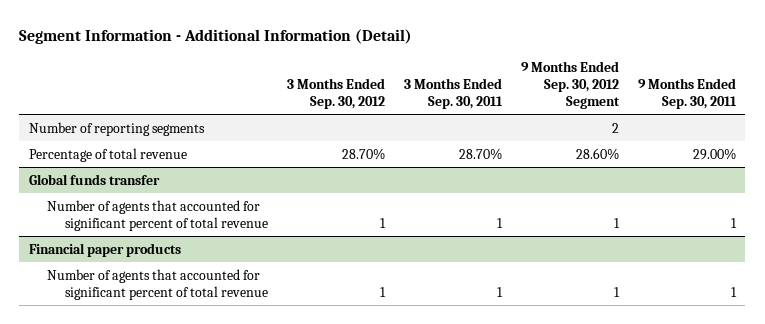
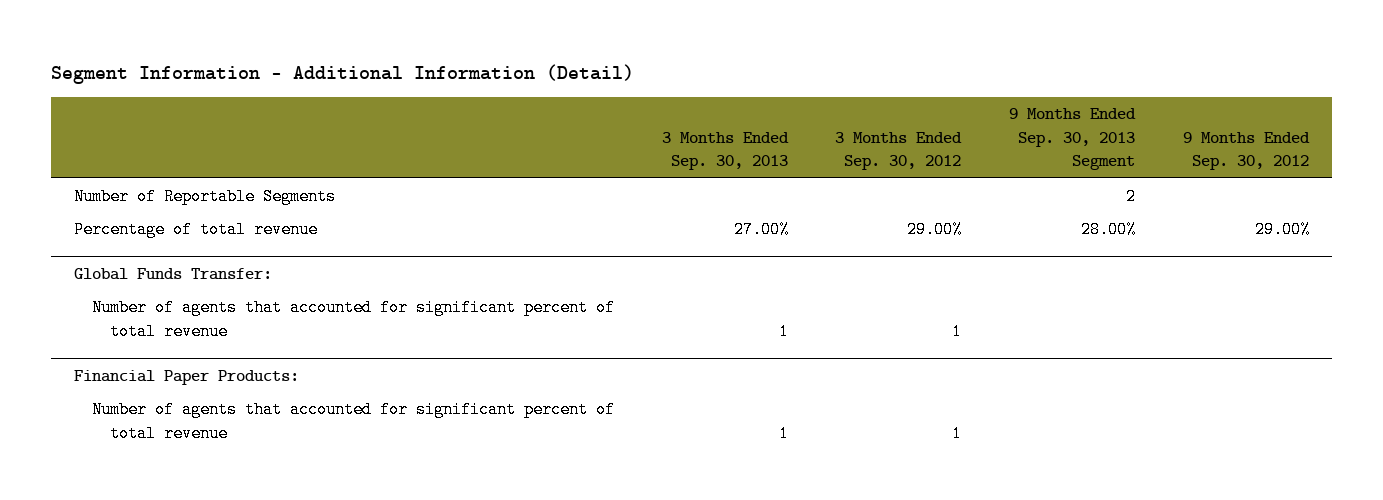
- | 3 Months Ended Sep. 30, 2012 | 3 Months Ended Sep. 30, 2011 | 9 Months Ended Sep. 30, 2012 Segment | 9 Months Ended Sep. 30, 2011
+ | 3 Months Ended Sep. 30, 2013 | 3 Months Ended Sep. 30, 2012 | 9 Months Ended Sep. 30, 2013 Segment | 9 Months Ended Sep. 30, 2012
- Number of reporting segments | | | 2 |
- Percentage of total revenue | 28.70% | 28.70% | 28.60% | 29.00%
- Global funds transfer
+ Number of Reportable Segments | | | 2 |
+ Percentage of total revenue | 27.00% | 29.00% | 28.00% | 29.00%
+ Global Funds Transfer:
- Financial paper products
+ Financial Paper Products:

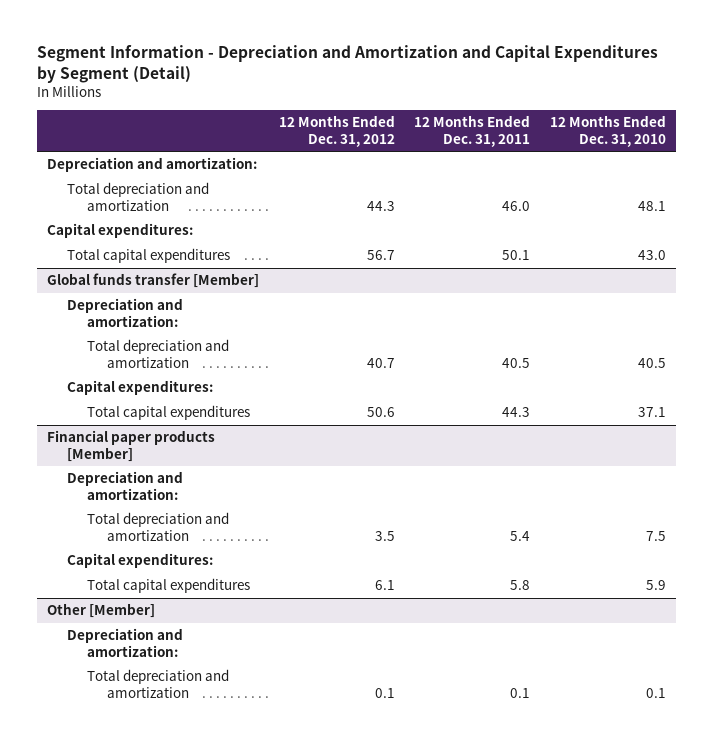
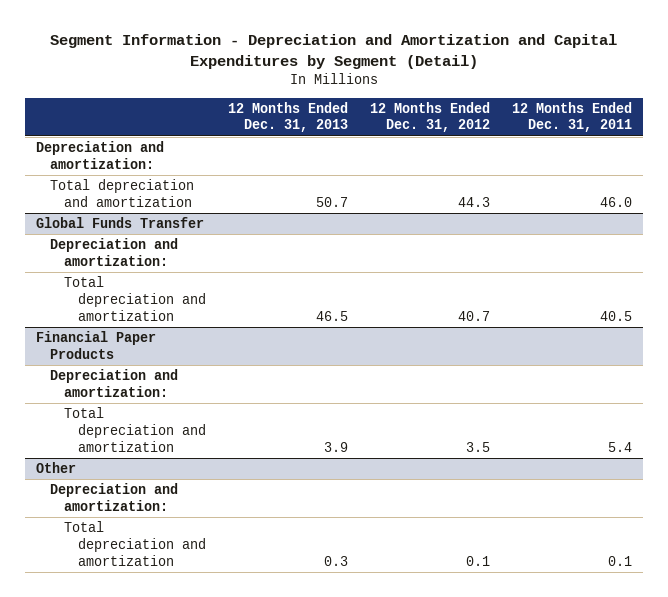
- | 12 Months Ended Dec. 31, 2012 | 12 Months Ended Dec. 31, 2011 | 12 Months Ended Dec. 31, 2010
+ | 12 Months Ended Dec. 31, 2013 | 12 Months Ended Dec. 31, 2012 | 12 Months Ended Dec. 31, 2011
- Capital expenditures:
- Total capital expenditures | 56.7 | 50.1 | 43.0
- Global funds transfer [Member]
+ Global Funds Transfer
- Capital expenditures:
- Total capital expenditures | 50.6 | 44.3 | 37.1
- Financial paper products [Member]
+ Financial Paper Products
- Capital expenditures:
- Total capital expenditures | 6.1 | 5.8 | 5.9
- Other [Member]
+ Other

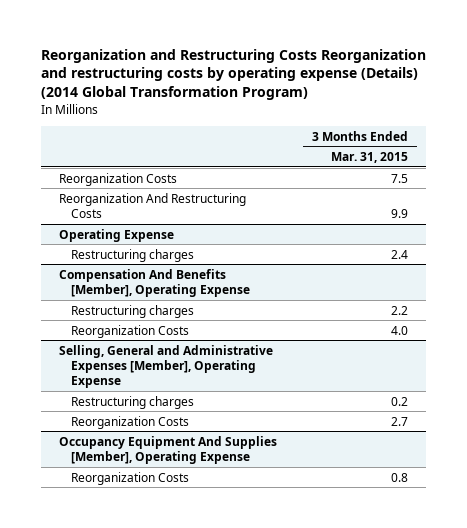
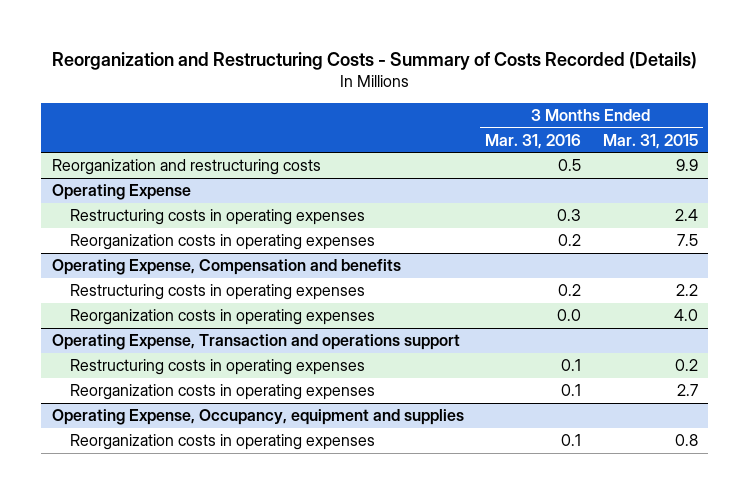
- Reorganization and Restructuring Costs Reorganization and restructuring costs by operating expense (Details) (2014 Global Transformation Program)
+ Reorganization and Restructuring Costs - Summary of Costs Recorded (Details)
- | 3 Months Ended Mar. 31, 2015
+ | 3 Months Ended Mar. 31, 2016 | 3 Months Ended Mar. 31, 2015
- Reorganization Costs | 7.5
- Reorganization And Restructuring Costs | 9.9
+ Reorganization and restructuring costs | 0.5 | 9.9
@ Operating Expense
- Restructuring charges | 2.4
- Compensation And Benefits [Member], Operating Expense
- Restructuring charges | 2.2
- Reorganization Costs | 4.0
- Selling, General and Administrative Expenses [Member], Operating Expense
- Restructuring charges | 0.2
- Reorganization Costs | 2.7
- Occupancy Equipment And Supplies [Member], Operating Expense
- Reorganization Costs | 0.8
@ Operating Expense
+ Restructuring costs in operating expenses | 0.3 | 2.4
+ Reorganization costs in operating expenses | 0.2 | 7.5
+ Operating Expense, Compensation and benefits
+ Restructuring costs in operating expenses | 0.2 | 2.2
+ Reorganization costs in operating expenses | 0.0 | 4.0
+ Operating Expense, Transaction and operations support
+ Restructuring costs in operating expenses | 0.1 | 0.2
+ Reorganization costs in operating expenses | 0.1 | 2.7
+ Operating Expense, Occupancy, equipment and supplies
+ Reorganization costs in operating expenses | 0.1 | 0.8

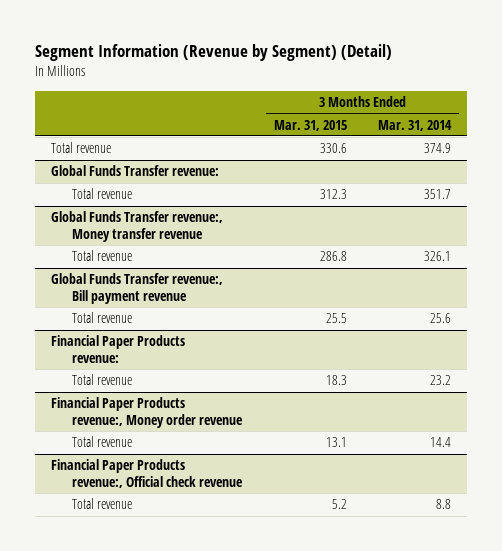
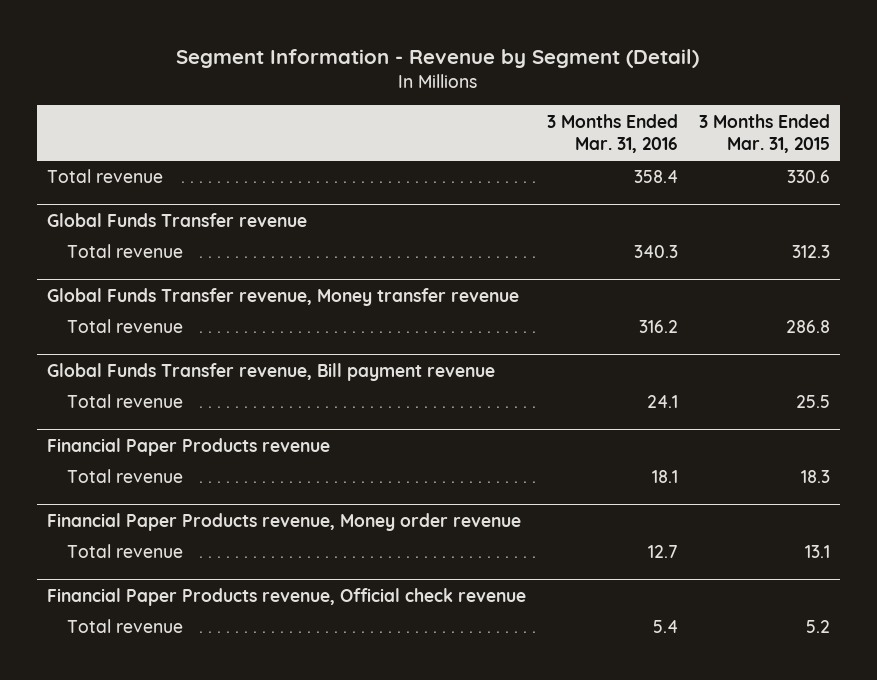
- Segment Information (Revenue by Segment) (Detail)
+ Segment Information - Revenue by Segment (Detail)
- | 3 Months Ended Mar. 31, 2015 | 3 Months Ended Mar. 31, 2014
+ | 3 Months Ended Mar. 31, 2016 | 3 Months Ended Mar. 31, 2015
- Global Funds Transfer revenue:
+ Global Funds Transfer revenue
- Global Funds Transfer revenue:, Money transfer revenue
+ Global Funds Transfer revenue, Money transfer revenue
- Global Funds Transfer revenue:, Bill payment revenue
+ Global Funds Transfer revenue, Bill payment revenue
- Financial Paper Products revenue:
+ Financial Paper Products revenue
- Financial Paper Products revenue:, Money order revenue
+ Financial Paper Products revenue, Money order revenue
- Financial Paper Products revenue:, Official check revenue
+ Financial Paper Products revenue, Official check revenue

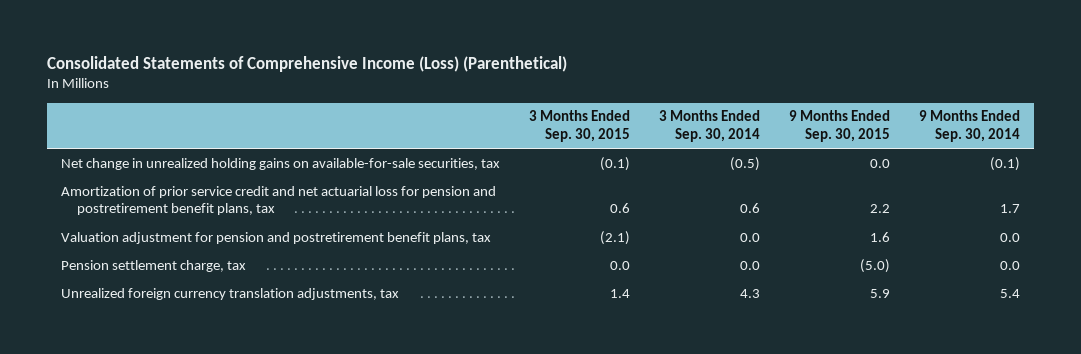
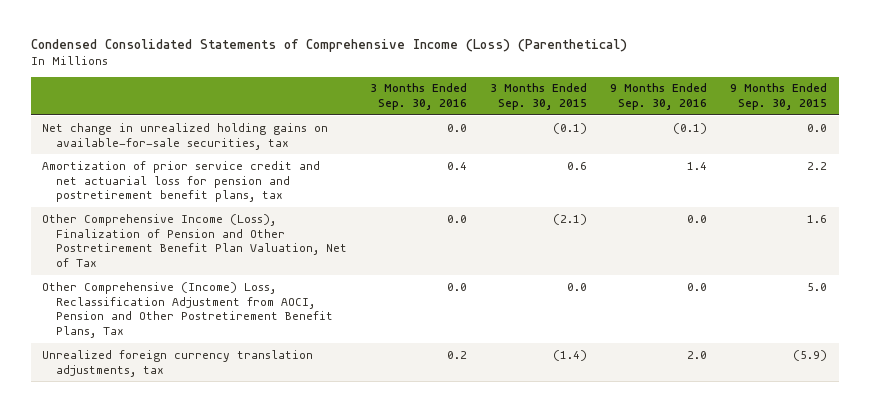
- Consolidated Statements of Comprehensive Income (Loss) (Parenthetical)
+ Condensed Consolidated Statements of Comprehensive Income (Loss) (Parenthetical)
- | 3 Months Ended Sep. 30, 2015 | 3 Months Ended Sep. 30, 2014 | 9 Months Ended Sep. 30, 2015 | 9 Months Ended Sep. 30, 2014
+ | 3 Months Ended Sep. 30, 2016 | 3 Months Ended Sep. 30, 2015 | 9 Months Ended Sep. 30, 2016 | 9 Months Ended Sep. 30, 2015
- Valuation adjustment for pension and postretirement benefit plans, tax | (2.1) | 0.0 | 1.6 | 0.0
- Pension settlement charge, tax | 0.0 | 0.0 | (5.0) | 0.0
- Unrealized foreign currency translation adjustments, tax | 1.4 | 4.3 | 5.9 | 5.4
+ Other Comprehensive Income (Loss), Finalization of Pension and Other Postretirement Benefit Plan Valuation, Net of Tax | 0.0 | (2.1) | 0.0 | 1.6
+ Other Comprehensive (Income) Loss, Reclassification Adjustment from AOCI, Pension and Other Postretirement Benefit Plans, Tax | 0.0 | 0.0 | 0.0 | 5.0
+ Unrealized foreign currency translation adjustments, tax | 0.2 | (1.4) | 2.0 | (5.9)

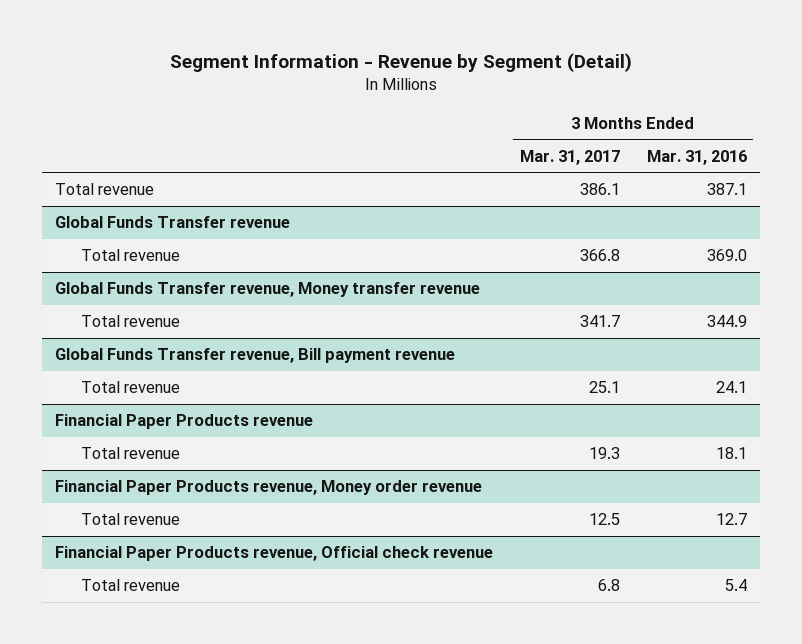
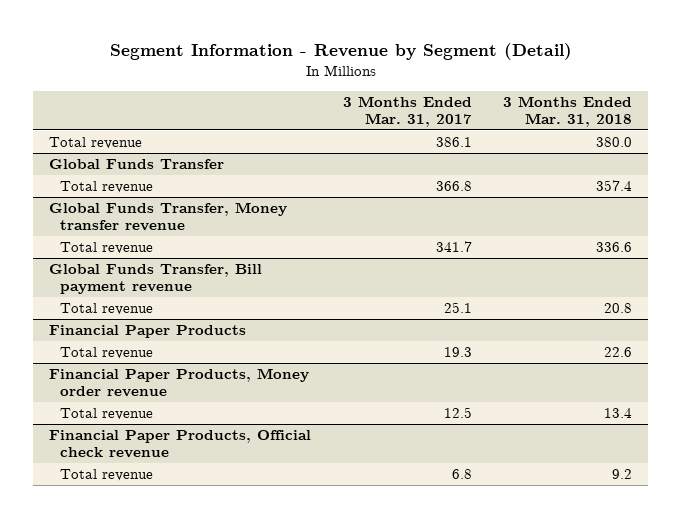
- | 3 Months Ended Mar. 31, 2017 | 3 Months Ended Mar. 31, 2016
+ | 3 Months Ended Mar. 31, 2017 | 3 Months Ended Mar. 31, 2018
- Global Funds Transfer revenue
+ Global Funds Transfer
- Global Funds Transfer revenue, Money transfer revenue
+ Global Funds Transfer, Money transfer revenue
- Global Funds Transfer revenue, Bill payment revenue
+ Global Funds Transfer, Bill payment revenue
- Financial Paper Products revenue
+ Financial Paper Products
- Financial Paper Products revenue, Money order revenue
+ Financial Paper Products, Money order revenue
- Financial Paper Products revenue, Official check revenue
+ Financial Paper Products, Official check revenue

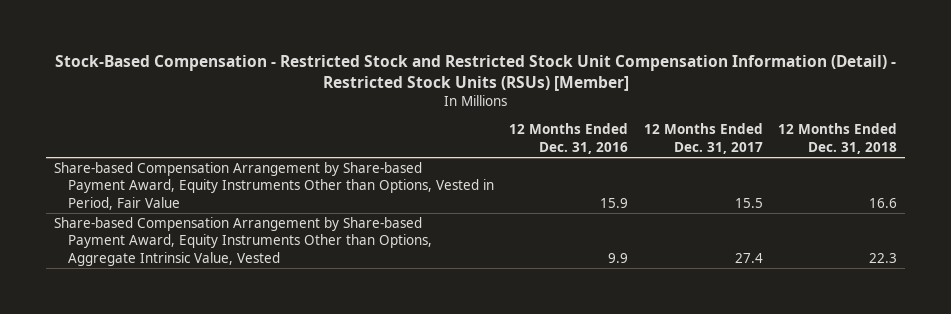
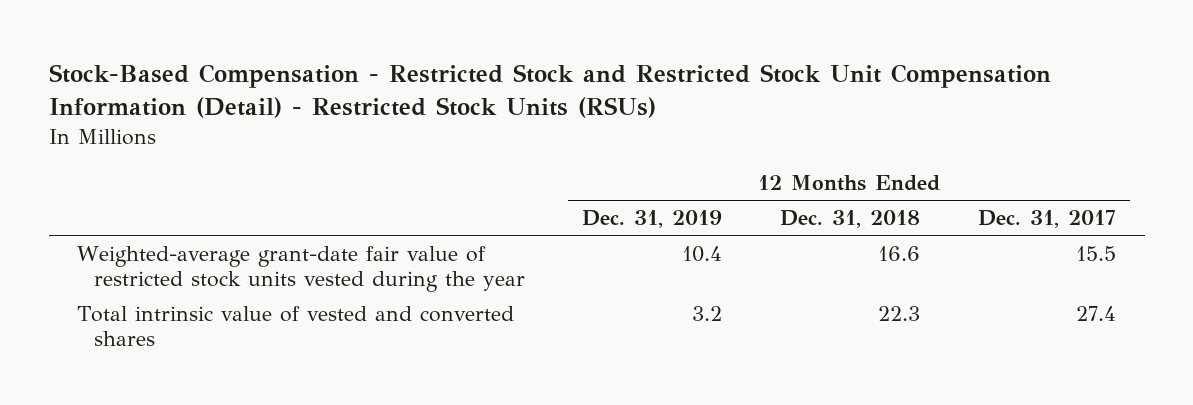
- Stock-Based Compensation - Restricted Stock and Restricted Stock Unit Compensation Information (Detail) - Restricted Stock Units (RSUs) [Member]
+ Stock-Based Compensation - Restricted Stock and Restricted Stock Unit Compensation Information (Detail) - Restricted Stock Units (RSUs)
- | 12 Months Ended Dec. 31, 2016 | 12 Months Ended Dec. 31, 2017 | 12 Months Ended Dec. 31, 2018
+ | 12 Months Ended Dec. 31, 2019 | 12 Months Ended Dec. 31, 2018 | 12 Months Ended Dec. 31, 2017
- Share-based Compensation Arrangement by Share-based Payment Award, Equity Instruments Other than Options, Vested in Period, Fair Value | 15.9 | 15.5 | 16.6
- Share-based Compensation Arrangement by Share-based Payment Award, Equity Instruments Other than Options, Aggregate Intrinsic Value, Vested | 9.9 | 27.4 | 22.3
+ Weighted-average grant-date fair value of restricted stock units vested during the year | 10.4 | 16.6 | 15.5
+ Total intrinsic value of vested and converted shares | 3.2 | 22.3 | 27.4

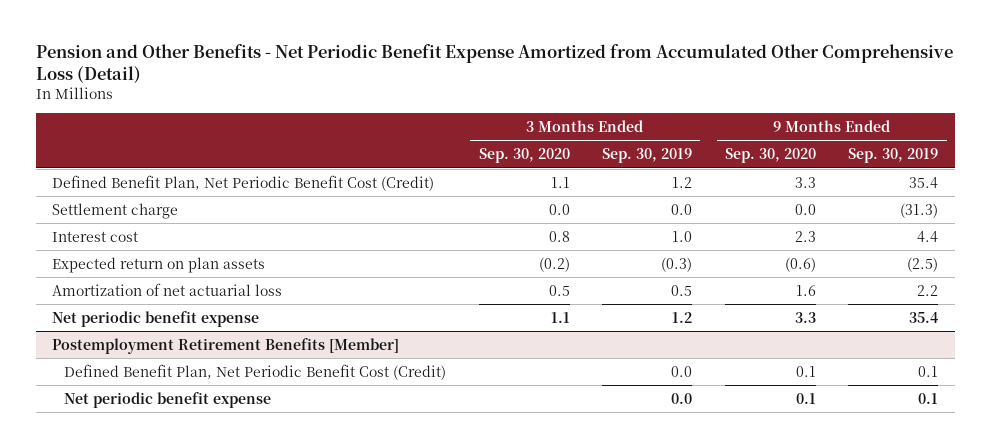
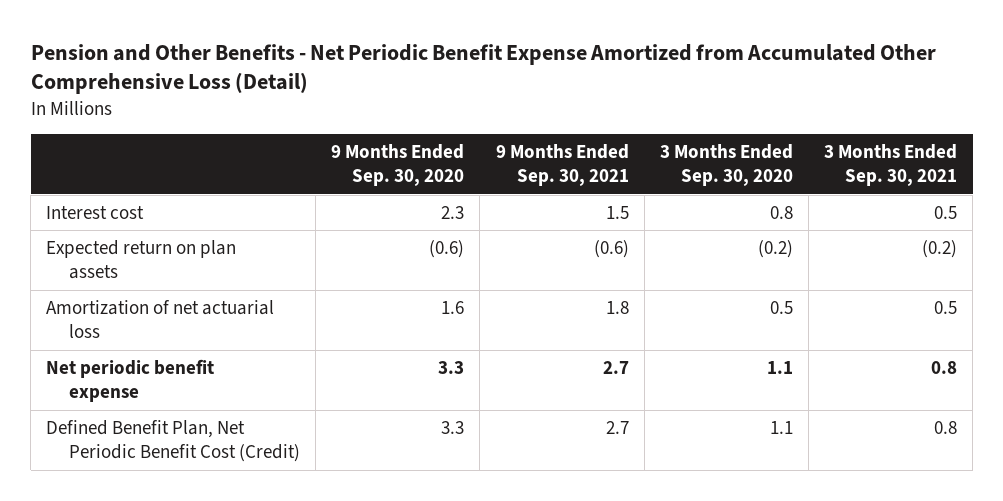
- | 3 Months Ended Sep. 30, 2020 | 3 Months Ended Sep. 30, 2019 | 9 Months Ended Sep. 30, 2020 | 9 Months Ended Sep. 30, 2019
+ | 9 Months Ended Sep. 30, 2020 | 9 Months Ended Sep. 30, 2021 | 3 Months Ended Sep. 30, 2020 | 3 Months Ended Sep. 30, 2021
- Settlement charge | 0.0 | 0.0 | 0.0 | (31.3)
- Postemployment Retirement Benefits [Member]
- Defined Benefit Plan, Net Periodic Benefit Cost (Credit) | | 0.0 | 0.1 | 0.1
- Net periodic benefit expense | | 0.0 | 0.1 | 0.1
moved down: Defined Benefit Plan, Net Periodic Benefit Cost (Credit) | 3.3 | 2.7 | 1.1 | 0.8

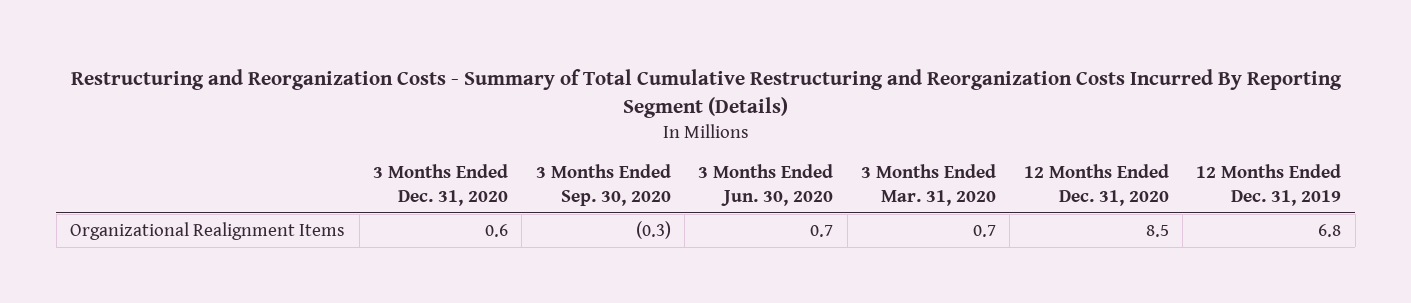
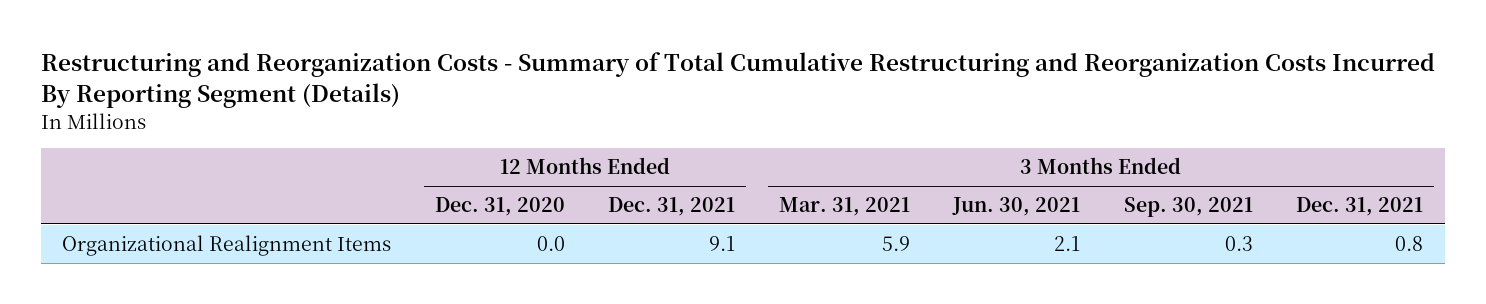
- | 3 Months Ended Dec. 31, 2020 | 3 Months Ended Sep. 30, 2020 | 3 Months Ended Jun. 30, 2020 | 3 Months Ended Mar. 31, 2020 | 12 Months Ended Dec. 31, 2020 | 12 Months Ended Dec. 31, 2019
+ | 12 Months Ended Dec. 31, 2020 | 12 Months Ended Dec. 31, 2021 | 3 Months Ended Mar. 31, 2021 | 3 Months Ended Jun. 30, 2021 | 3 Months Ended Sep. 30, 2021 | 3 Months Ended Dec. 31, 2021
- Organizational Realignment Items | 0.6 | (0.3) | 0.7 | 0.7 | 8.5 | 6.8
+ Organizational Realignment Items | 0.0 | 9.1 | 5.9 | 2.1 | 0.3 | 0.8

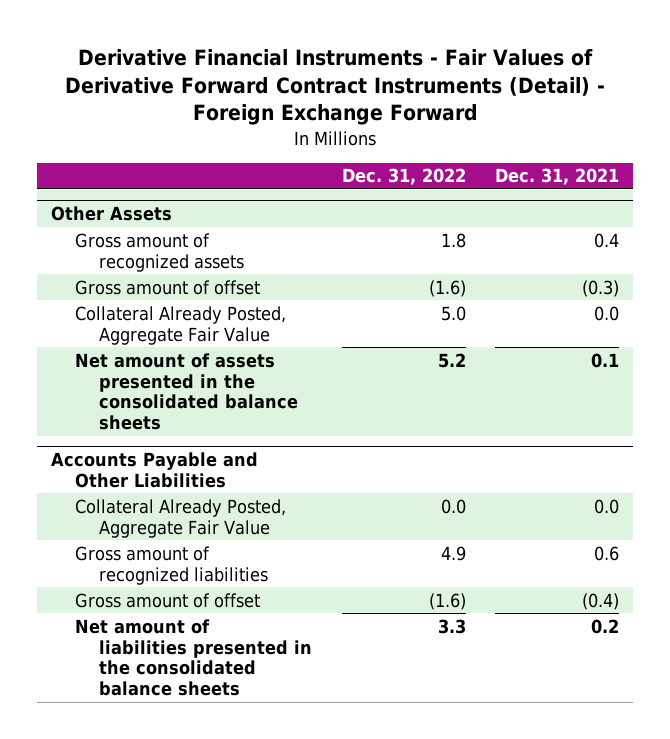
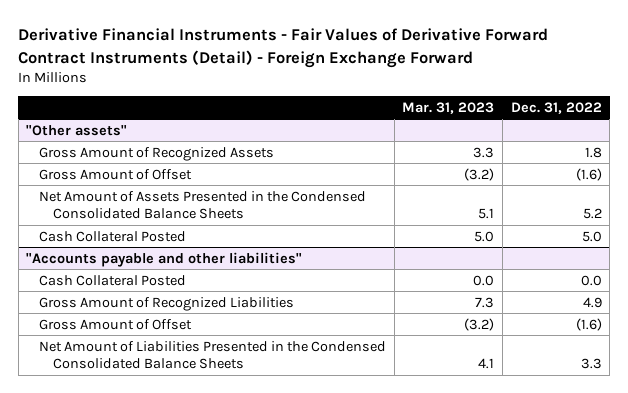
- | Dec. 31, 2022 | Dec. 31, 2021
+ | Mar. 31, 2023 | Dec. 31, 2022
- Other Assets
- Gross amount of recognized assets | 1.8 | 0.4
- Gross amount of offset | (1.6) | (0.3)
- Collateral Already Posted, Aggregate Fair Value | 5.0 | 0.0
- Net amount of assets presented in the consolidated balance sheets | 5.2 | 0.1
- Accounts Payable and Other Liabilities
- Collateral Already Posted, Aggregate Fair Value | 0.0 | 0.0
- Gross amount of recognized liabilities | 4.9 | 0.6
- Gross amount of offset | (1.6) | (0.4)
- Net amount of liabilities presented in the consolidated balance sheets | 3.3 | 0.2
+ "Other assets"
+ Gross Amount of Recognized Assets | 3.3 | 1.8
+ Gross Amount of Offset | (3.2) | (1.6)
+ Net Amount of Assets Presented in the Condensed Consolidated Balance Sheets | 5.1 | 5.2
+ Cash Collateral Posted | 5.0 | 5.0
+ "Accounts payable and other liabilities"
+ Cash Collateral Posted | 0.0 | 0.0
+ Gross Amount of Recognized Liabilities | 7.3 | 4.9
+ Gross Amount of Offset | (3.2) | (1.6)
+ Net Amount of Liabilities Presented in the Condensed Consolidated Balance Sheets | 4.1 | 3.3

